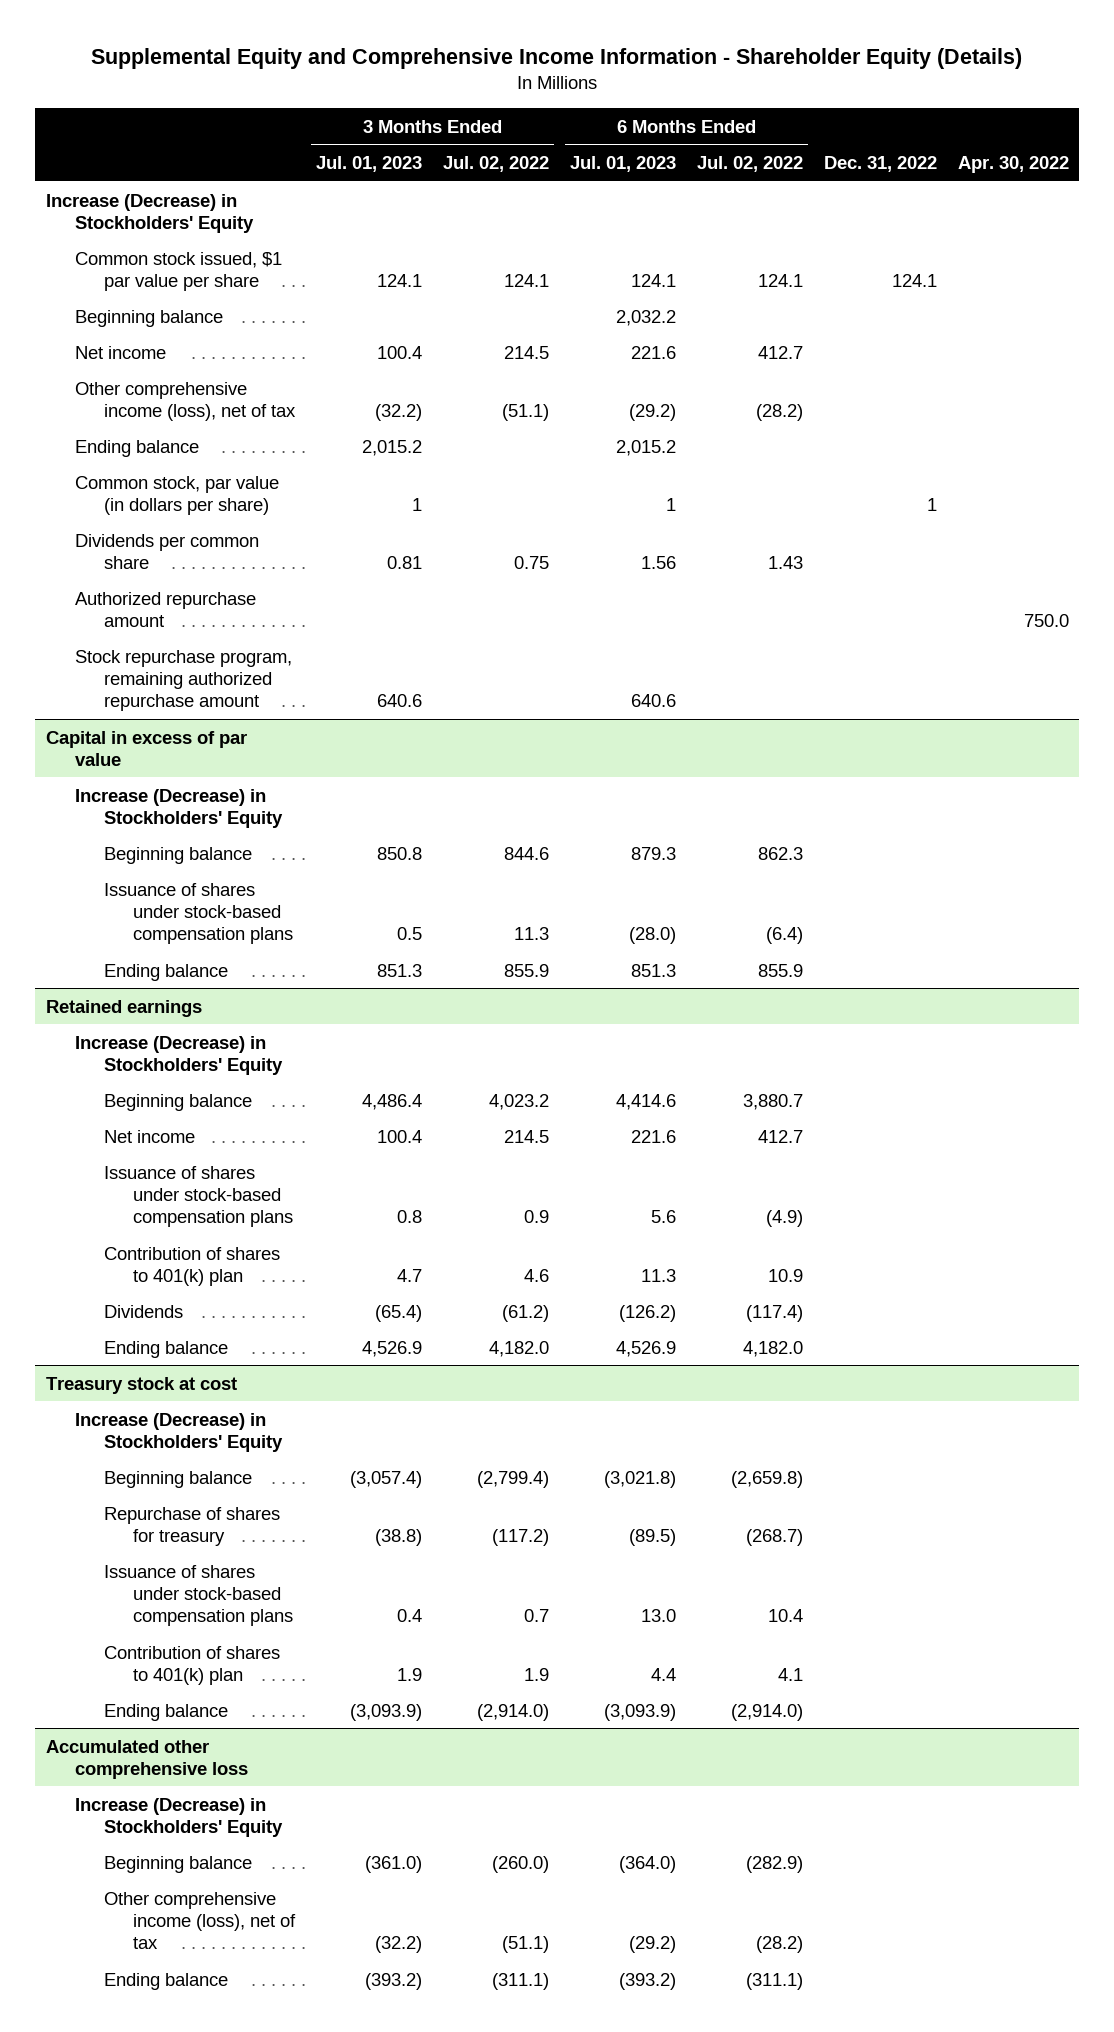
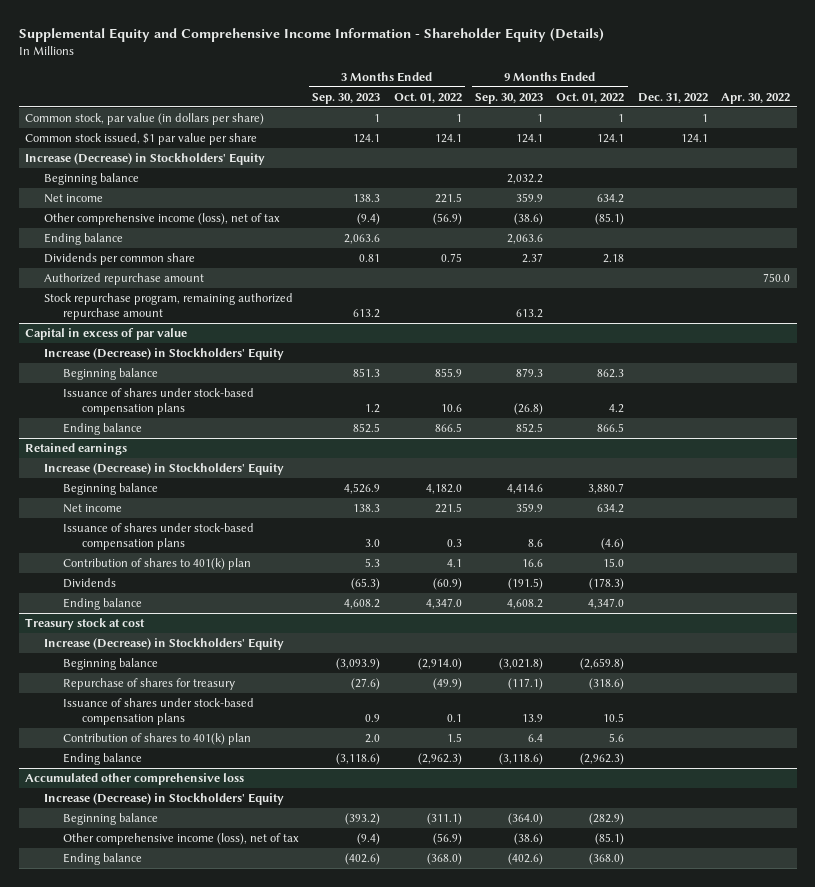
- | 3 Months Ended Jul. 01, 2023 | 3 Months Ended Jul. 02, 2022 | 6 Months Ended Jul. 01, 2023 | 6 Months Ended Jul. 02, 2022 | Dec. 31, 2022 | Apr. 30, 2022
+ | 3 Months Ended Sep. 30, 2023 | 3 Months Ended Oct. 01, 2022 | 9 Months Ended Sep. 30, 2023 | 9 Months Ended Oct. 01, 2022 | Dec. 31, 2022 | Apr. 30, 2022
moved up: Common stock, par value (in dollars per share) | 1 | 1 | 1 | 1 | 1 |
moved down: Increase (Decrease) in Stockholders' Equity

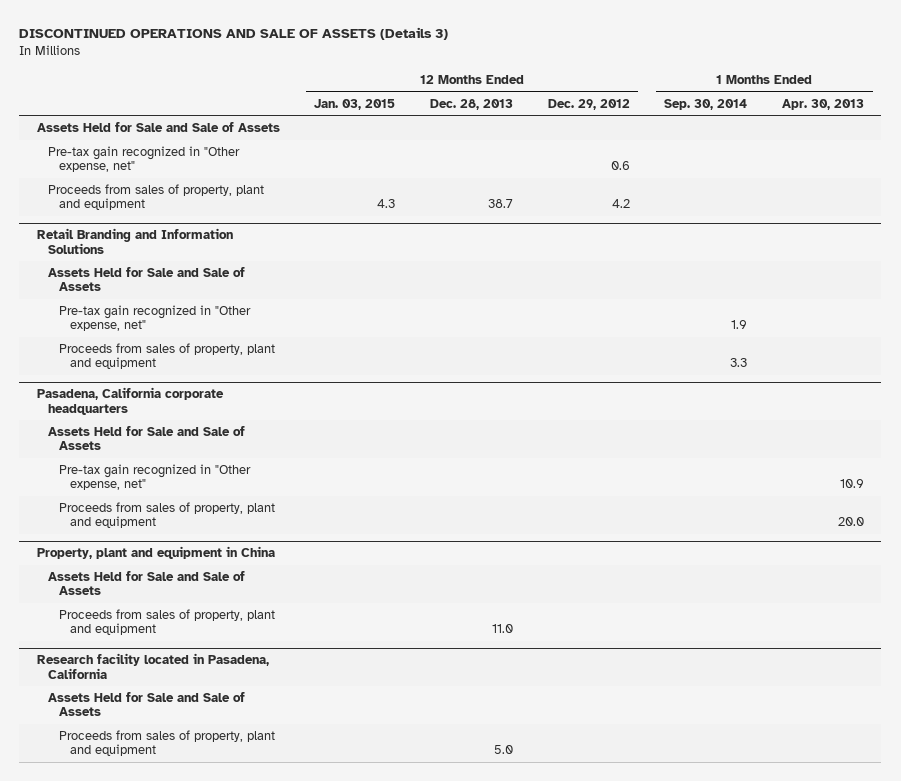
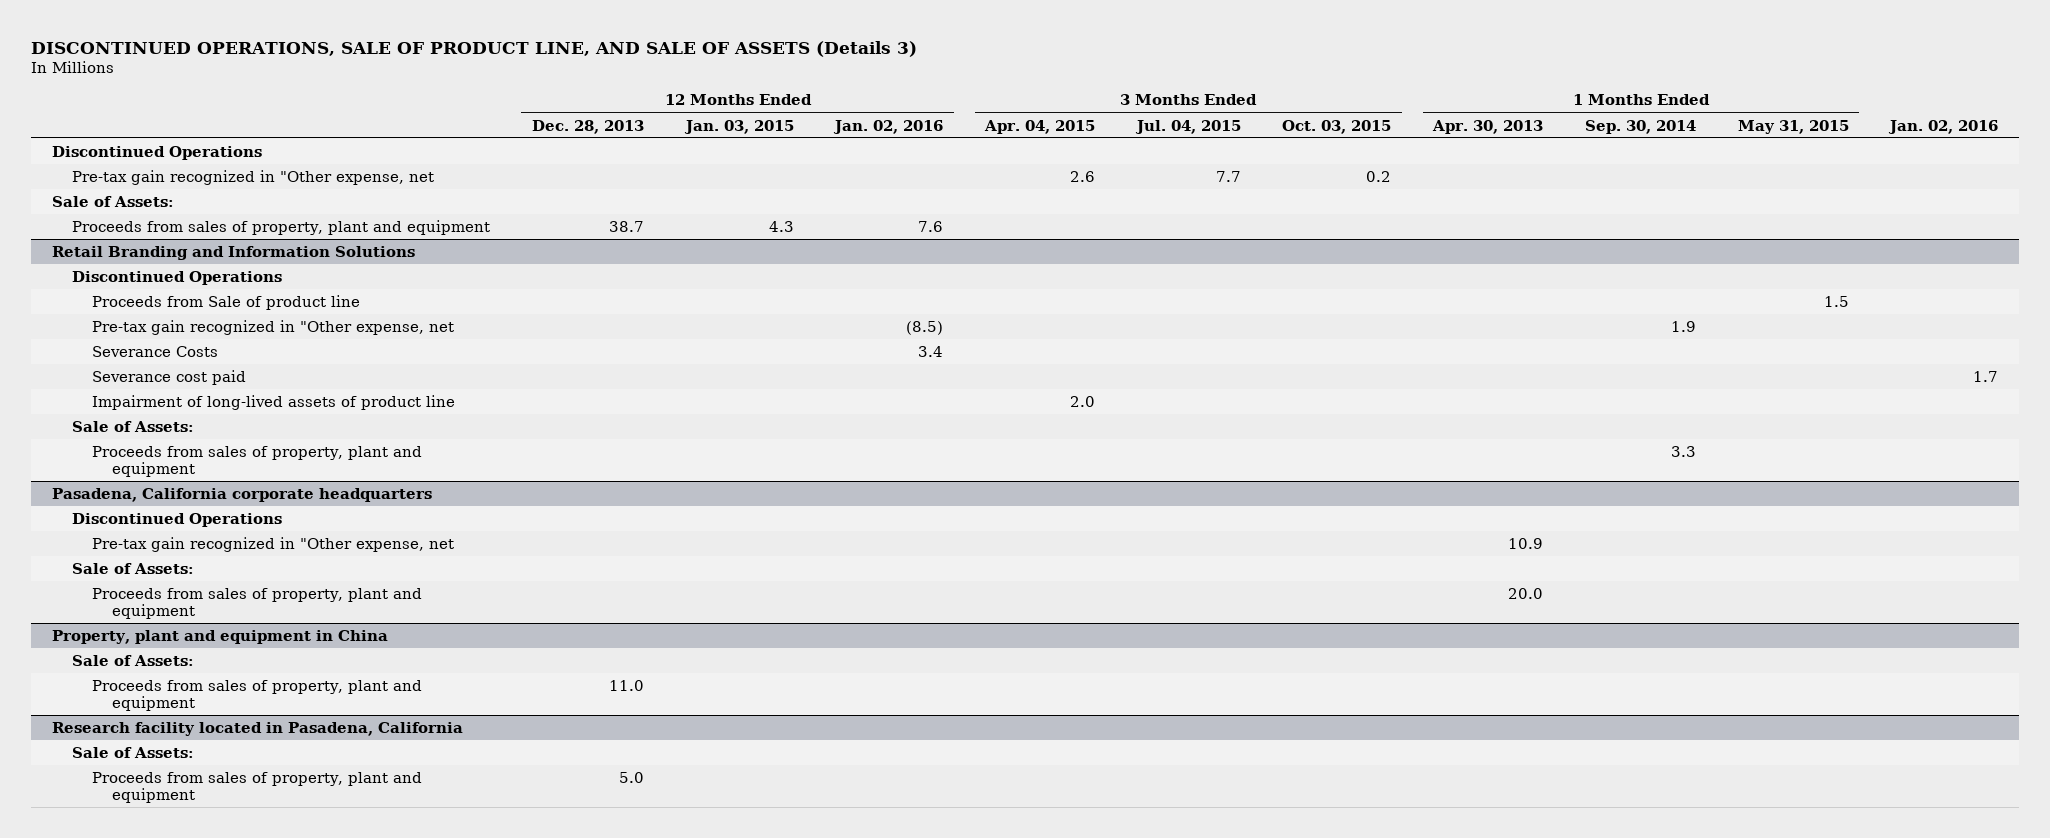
- DISCONTINUED OPERATIONS AND SALE OF ASSETS (Details 3)
+ DISCONTINUED OPERATIONS, SALE OF PRODUCT LINE, AND SALE OF ASSETS (Details 3)
- | 12 Months Ended Jan. 03, 2015 | 12 Months Ended Dec. 28, 2013 | 12 Months Ended Dec. 29, 2012 | 1 Months Ended Sep. 30, 2014 | 1 Months Ended Apr. 30, 2013
+ | 12 Months Ended Dec. 28, 2013 | 12 Months Ended Jan. 03, 2015 | 12 Months Ended Jan. 02, 2016 | 3 Months Ended Apr. 04, 2015 | 3 Months Ended Jul. 04, 2015 | 3 Months Ended Oct. 03, 2015 | 1 Months Ended Apr. 30, 2013 | 1 Months Ended Sep. 30, 2014 | 1 Months Ended May 31, 2015 | Jan. 02, 2016
- Assets Held for Sale and Sale of Assets
- Pre-tax gain recognized in "Other expense, net" | | | 0.6 | |
+ Discontinued Operations
+ Pre-tax gain recognized in "Other expense, net | | | | 2.6 | 7.7 | 0.2 | | | |
+ Sale of Assets:
@ Retail Branding and Information Solutions
- Assets Held for Sale and Sale of Assets
- Pre-tax gain recognized in "Other expense, net" | | | | 1.9 |
+ Discontinued Operations
+ Proceeds from Sale of product line | | | | | | | | | 1.5 |
+ Pre-tax gain recognized in "Other expense, net | | | (8.5) | | | | | 1.9 | |
+ Severance Costs | | | 3.4 | | | | | | |
+ Severance cost paid | | | | | | | | | | 1.7
+ Impairment of long-lived assets of product line | | | | 2.0 | | | | | |
+ Sale of Assets:
@ Pasadena, California corporate headquarters
- Assets Held for Sale and Sale of Assets
- Pre-tax gain recognized in "Other expense, net" | | | | | 10.9
+ Discontinued Operations
+ Pre-tax gain recognized in "Other expense, net | | | | | | | 10.9 | | |
+ Sale of Assets:
@ Property, plant and equipment in China
- Assets Held for Sale and Sale of Assets
+ Sale of Assets:
@ Research facility located in Pasadena, California
- Assets Held for Sale and Sale of Assets
+ Sale of Assets:

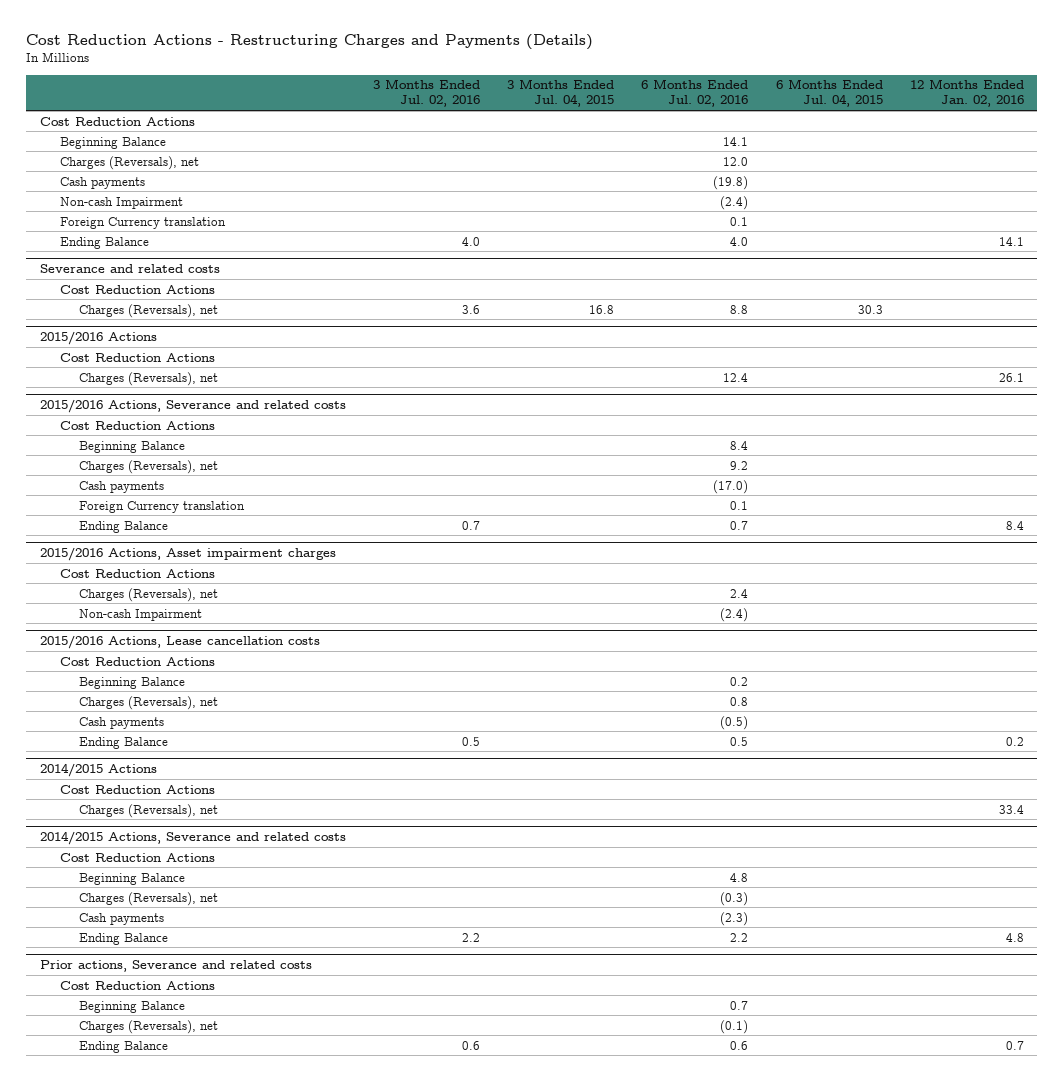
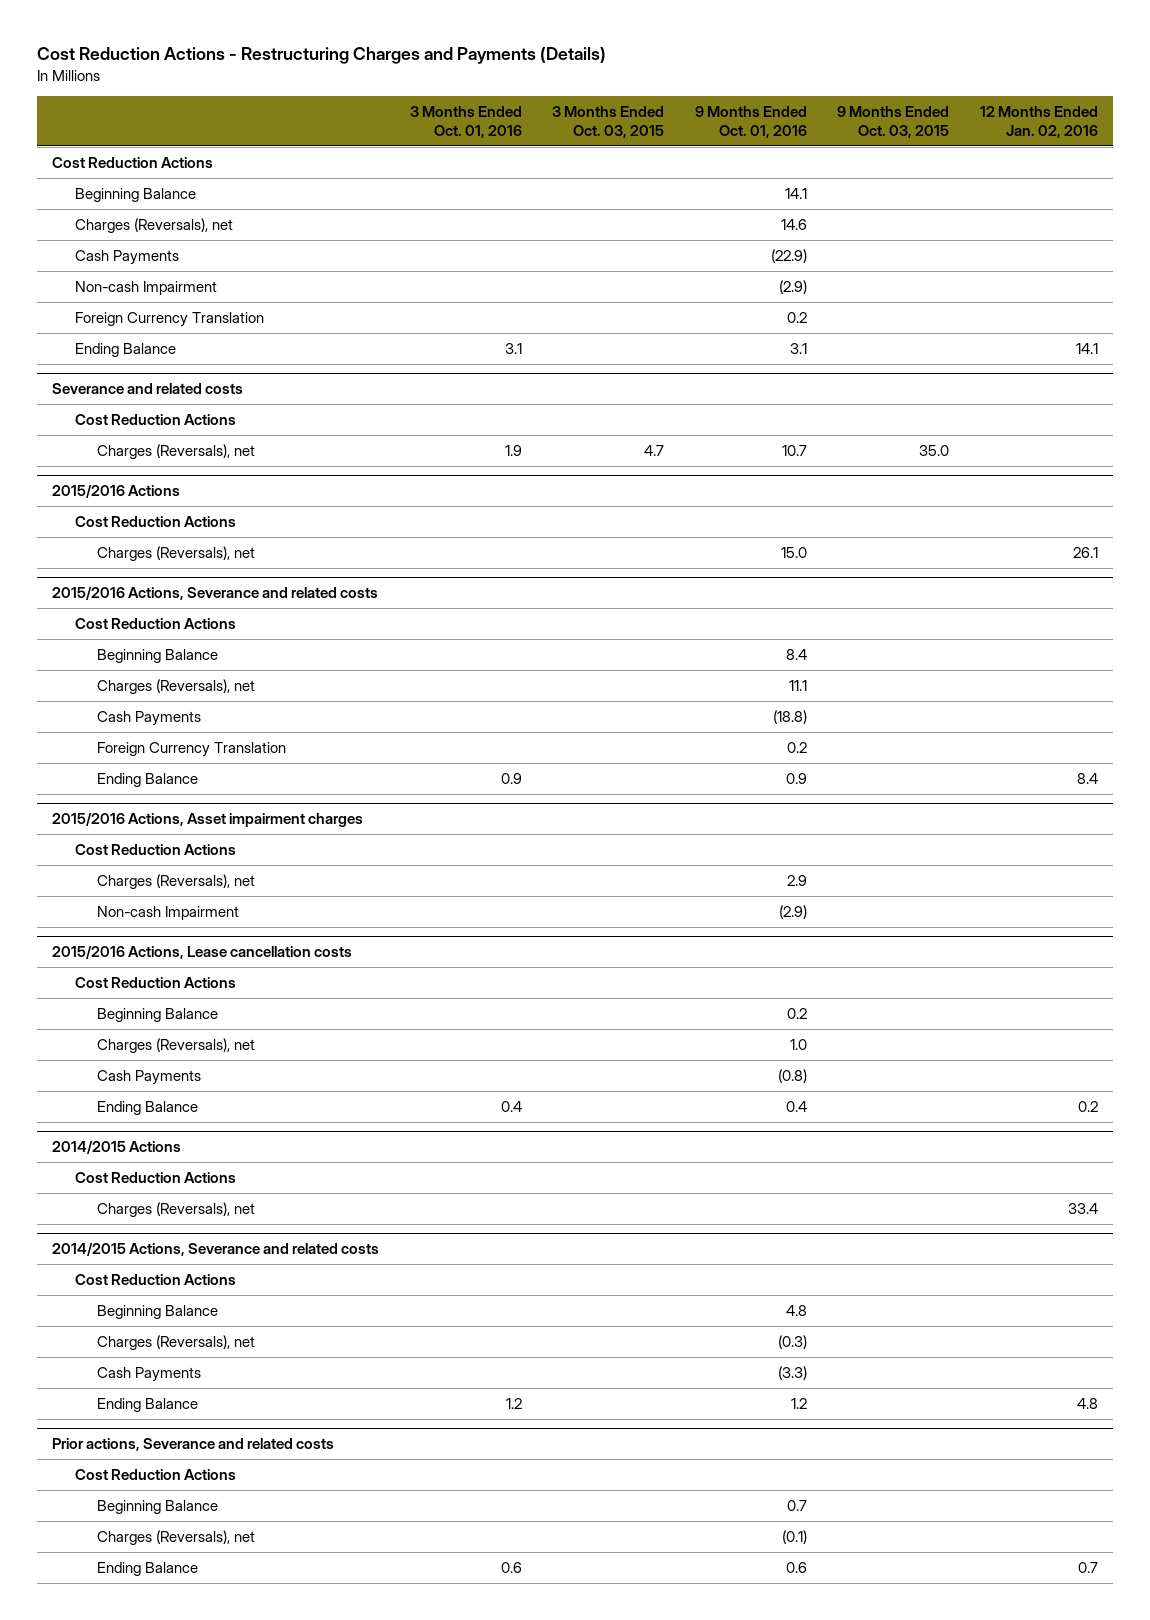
- | 3 Months Ended Jul. 02, 2016 | 3 Months Ended Jul. 04, 2015 | 6 Months Ended Jul. 02, 2016 | 6 Months Ended Jul. 04, 2015 | 12 Months Ended Jan. 02, 2016
+ | 3 Months Ended Oct. 01, 2016 | 3 Months Ended Oct. 03, 2015 | 9 Months Ended Oct. 01, 2016 | 9 Months Ended Oct. 03, 2015 | 12 Months Ended Jan. 02, 2016
- Cash payments | | | (19.8) | |
+ Cash Payments | | | (22.9) | |
- Foreign Currency translation | | | 0.1 | |
+ Foreign Currency Translation | | | 0.2 | |
@ 2015/2016 Actions, Severance and related costs
- Cash payments | | | (17.0) | |
- Foreign Currency translation | | | 0.1 | |
+ Cash Payments | | | (18.8) | |
+ Foreign Currency Translation | | | 0.2 | |
@ 2015/2016 Actions, Lease cancellation costs
- Cash payments | | | (0.5) | |
+ Cash Payments | | | (0.8) | |
@ 2014/2015 Actions, Severance and related costs
- Cash payments | | | (2.3) | |
+ Cash Payments | | | (3.3) | |

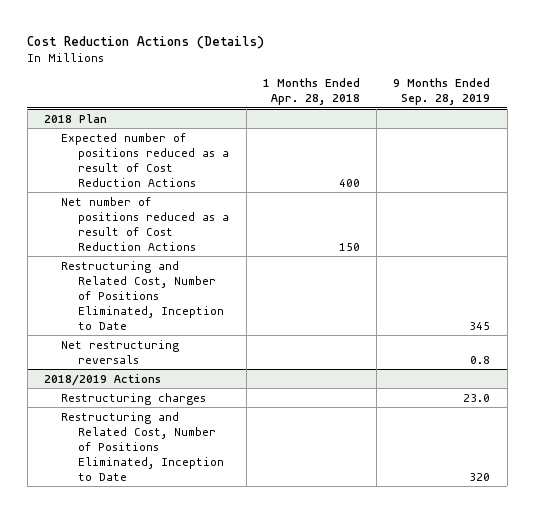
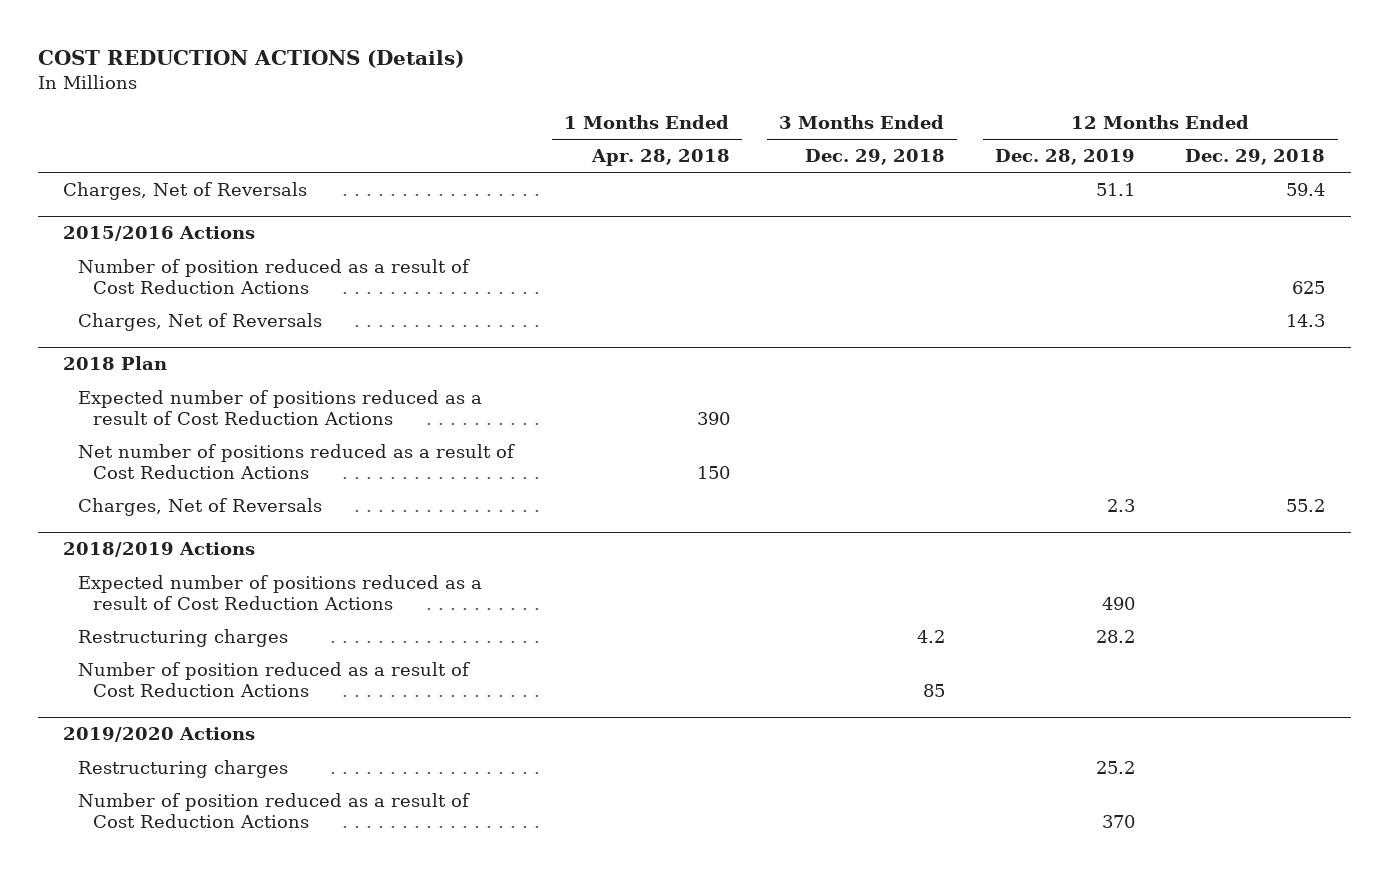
- Cost Reduction Actions (Details)
+ COST REDUCTION ACTIONS (Details)
- | 1 Months Ended Apr. 28, 2018 | 9 Months Ended Sep. 28, 2019
+ | 1 Months Ended Apr. 28, 2018 | 3 Months Ended Dec. 29, 2018 | 12 Months Ended Dec. 28, 2019 | 12 Months Ended Dec. 29, 2018
+ Charges, Net of Reversals | | | 51.1 | 59.4
+ 2015/2016 Actions
+ Number of position reduced as a result of Cost Reduction Actions | | | | 625
+ Charges, Net of Reversals | | | | 14.3
@ 2018 Plan
- Expected number of positions reduced as a result of Cost Reduction Actions | 400 |
+ Expected number of positions reduced as a result of Cost Reduction Actions | 390 | | |
- Restructuring and Related Cost, Number of Positions Eliminated, Inception to Date | | 345
- Net restructuring reversals | | 0.8
+ Charges, Net of Reversals | | | 2.3 | 55.2
@ 2018/2019 Actions
+ Expected number of positions reduced as a result of Cost Reduction Actions | | | 490 |
- Restructuring and Related Cost, Number of Positions Eliminated, Inception to Date | | 320
+ Number of position reduced as a result of Cost Reduction Actions | | 85 | |
+ 2019/2020 Actions
+ Restructuring charges | | | 25.2 |
+ Number of position reduced as a result of Cost Reduction Actions | | | 370 |

